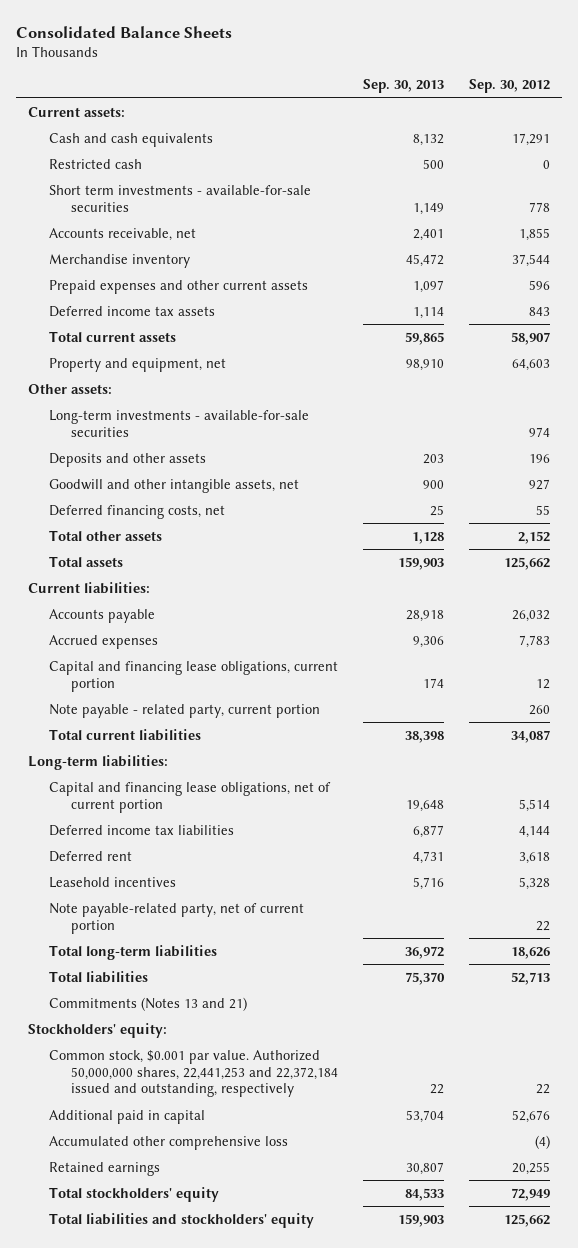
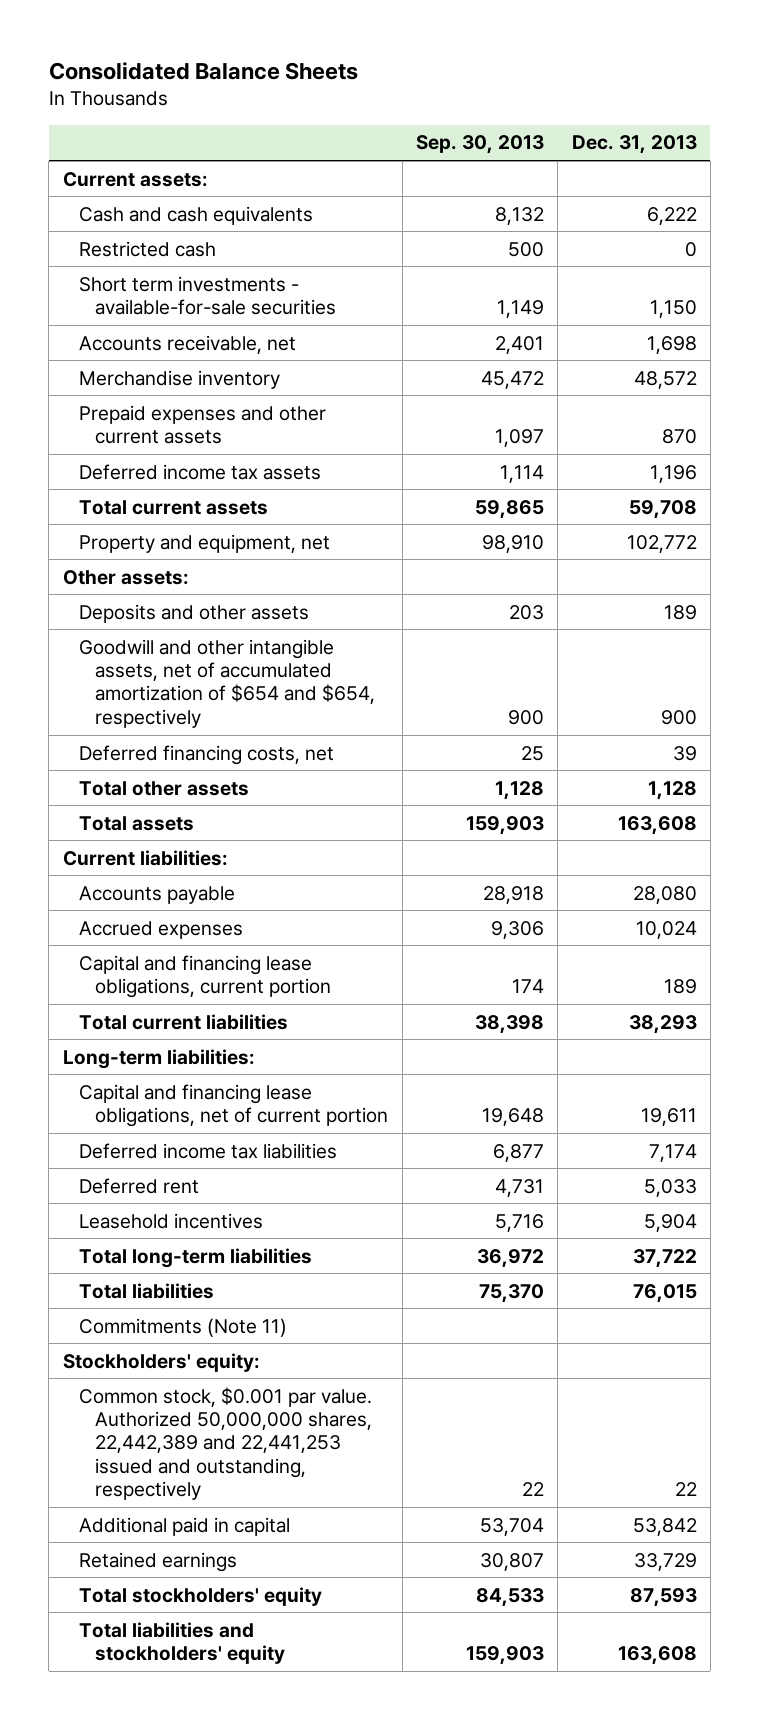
- | Sep. 30, 2013 | Sep. 30, 2012
+ | Sep. 30, 2013 | Dec. 31, 2013
- Long-term investments - available-for-sale securities | | 974
- Goodwill and other intangible assets, net | 900 | 927
+ Goodwill and other intangible assets, net of accumulated amortization of $654 and $654, respectively | 900 | 900
- Note payable - related party, current portion | | 260
- Note payable-related party, net of current portion | | 22
- Commitments (Notes 13 and 21)
+ Commitments (Note 11)
- Common stock, $0.001 par value. Authorized 50,000,000 shares, 22,441,253 and 22,372,184 issued and outstanding, respectively | 22 | 22
+ Common stock, $0.001 par value. Authorized 50,000,000 shares, 22,442,389 and 22,441,253 issued and outstanding, respectively | 22 | 22
- Accumulated other comprehensive loss | | (4)

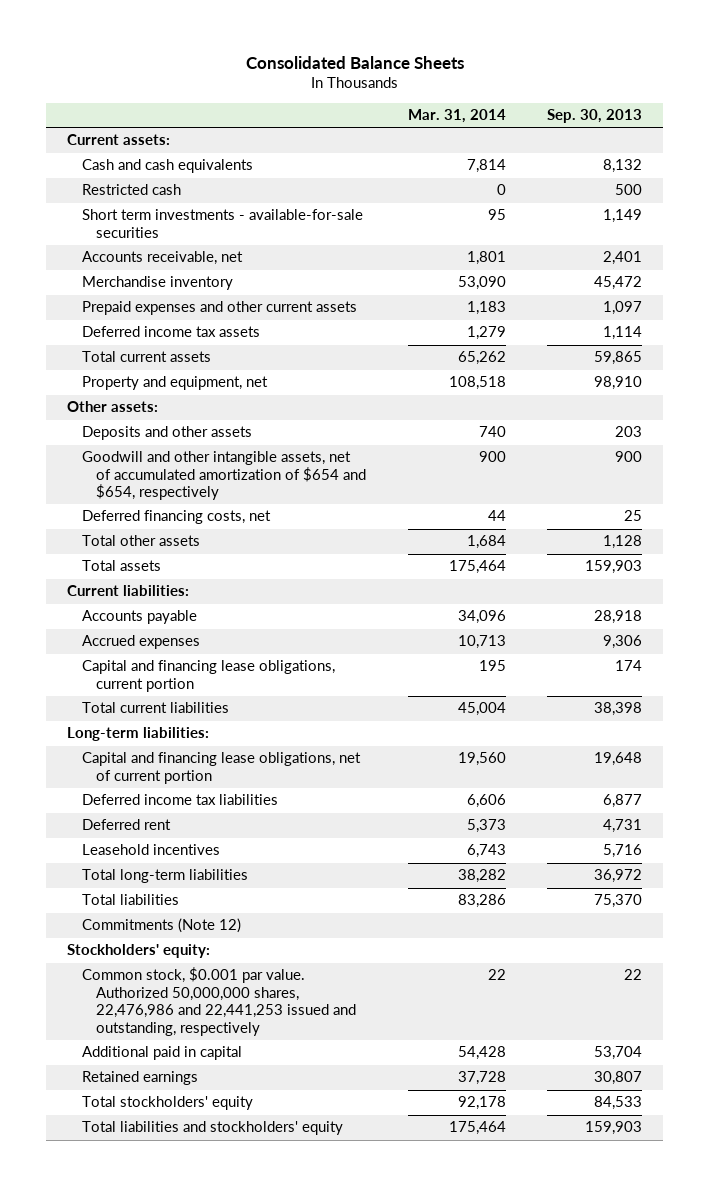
- | Sep. 30, 2013 | Dec. 31, 2013
+ | Mar. 31, 2014 | Sep. 30, 2013
- Commitments (Note 11)
+ Commitments (Note 12)
- Common stock, $0.001 par value. Authorized 50,000,000 shares, 22,442,389 and 22,441,253 issued and outstanding, respectively | 22 | 22
+ Common stock, $0.001 par value. Authorized 50,000,000 shares, 22,476,986 and 22,441,253 issued and outstanding, respectively | 22 | 22

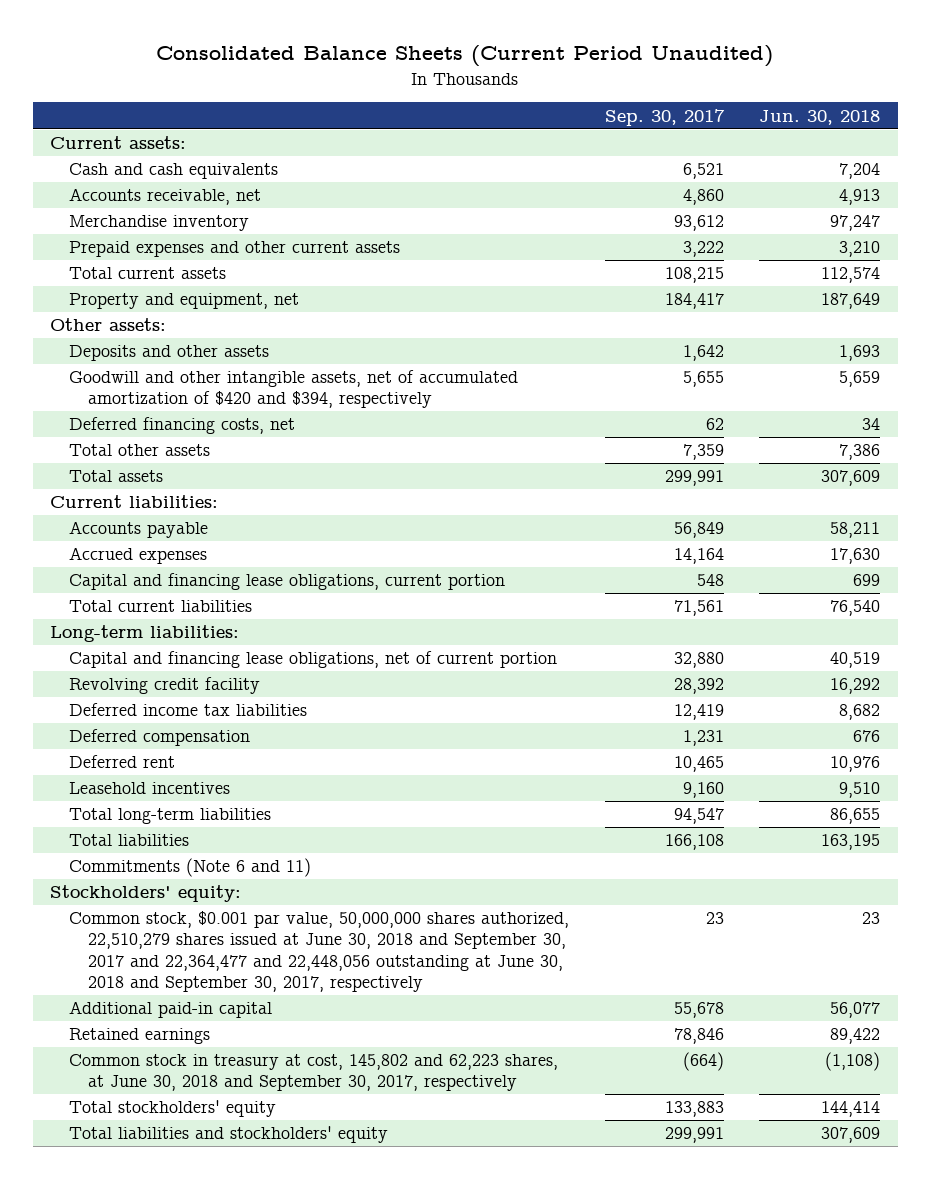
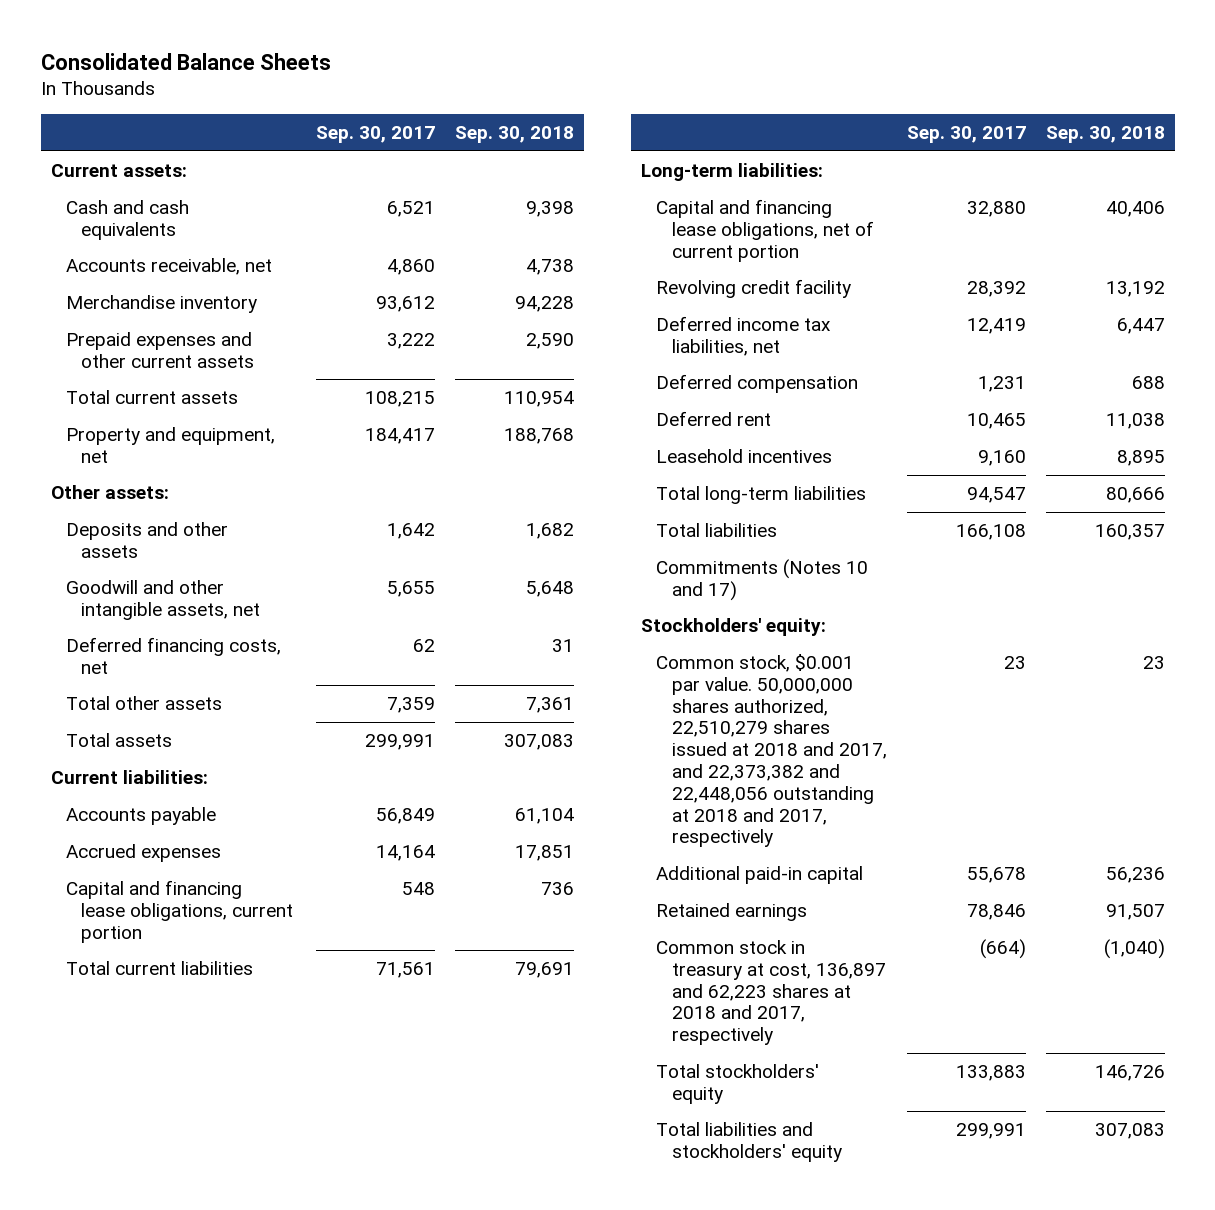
- Consolidated Balance Sheets (Current Period Unaudited)
+ Consolidated Balance Sheets
- | Sep. 30, 2017 | Jun. 30, 2018
+ | Sep. 30, 2017 | Sep. 30, 2018
- Goodwill and other intangible assets, net of accumulated amortization of $420 and $394, respectively | 5,655 | 5,659
+ Goodwill and other intangible assets, net | 5,655 | 5,648
- Deferred income tax liabilities | 12,419 | 8,682
+ Deferred income tax liabilities, net | 12,419 | 6,447
- Commitments (Note 6 and 11)
+ Commitments (Notes 10 and 17)
- Common stock, $0.001 par value, 50,000,000 shares authorized, 22,510,279 shares issued at June 30, 2018 and September 30, 2017 and 22,364,477 and 22,448,056 outstanding at June 30, 2018 and September 30, 2017, respectively | 23 | 23
+ Common stock, $0.001 par value. 50,000,000 shares authorized, 22,510,279 shares issued at 2018 and 2017, and 22,373,382 and 22,448,056 outstanding at 2018 and 2017, respectively | 23 | 23
- Common stock in treasury at cost, 145,802 and 62,223 shares, at June 30, 2018 and September 30, 2017, respectively | (664) | (1,108)
+ Common stock in treasury at cost, 136,897 and 62,223 shares at 2018 and 2017, respectively | (664) | (1,040)

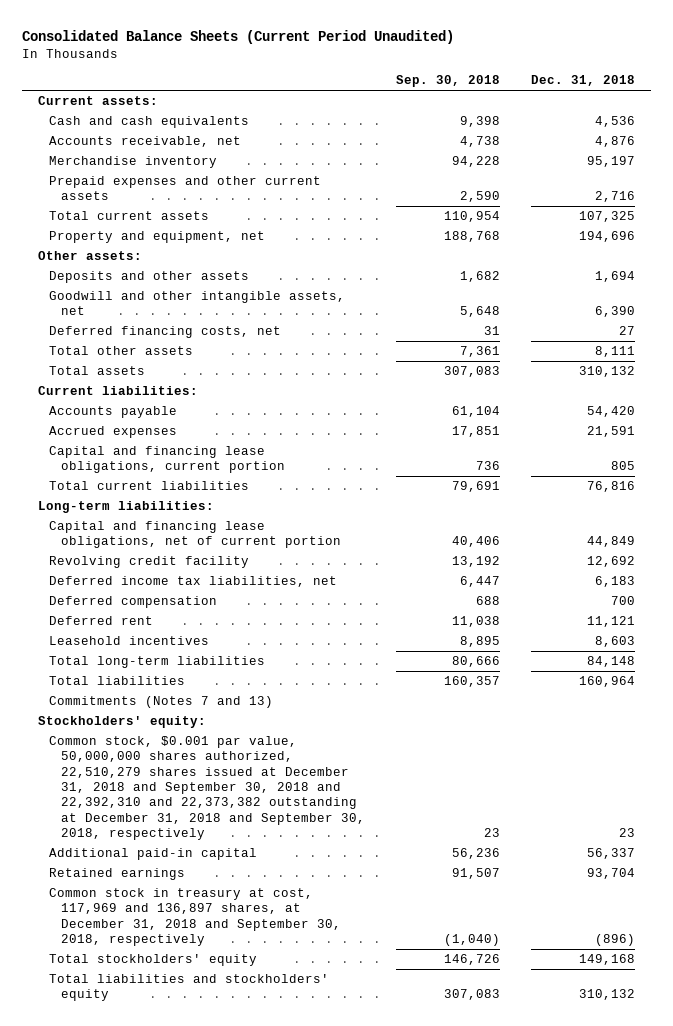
- Consolidated Balance Sheets
+ Consolidated Balance Sheets (Current Period Unaudited)
- | Sep. 30, 2017 | Sep. 30, 2018
+ | Sep. 30, 2018 | Dec. 31, 2018
- Commitments (Notes 10 and 17)
+ Commitments (Notes 7 and 13)
- Common stock, $0.001 par value. 50,000,000 shares authorized, 22,510,279 shares issued at 2018 and 2017, and 22,373,382 and 22,448,056 outstanding at 2018 and 2017, respectively | 23 | 23
+ Common stock, $0.001 par value, 50,000,000 shares authorized, 22,510,279 shares issued at December 31, 2018 and September 30, 2018 and 22,392,310 and 22,373,382 outstanding at December 31, 2018 and September 30, 2018, respectively | 23 | 23
- Common stock in treasury at cost, 136,897 and 62,223 shares at 2018 and 2017, respectively | (664) | (1,040)
+ Common stock in treasury at cost, 117,969 and 136,897 shares, at December 31, 2018 and September 30, 2018, respectively | (1,040) | (896)

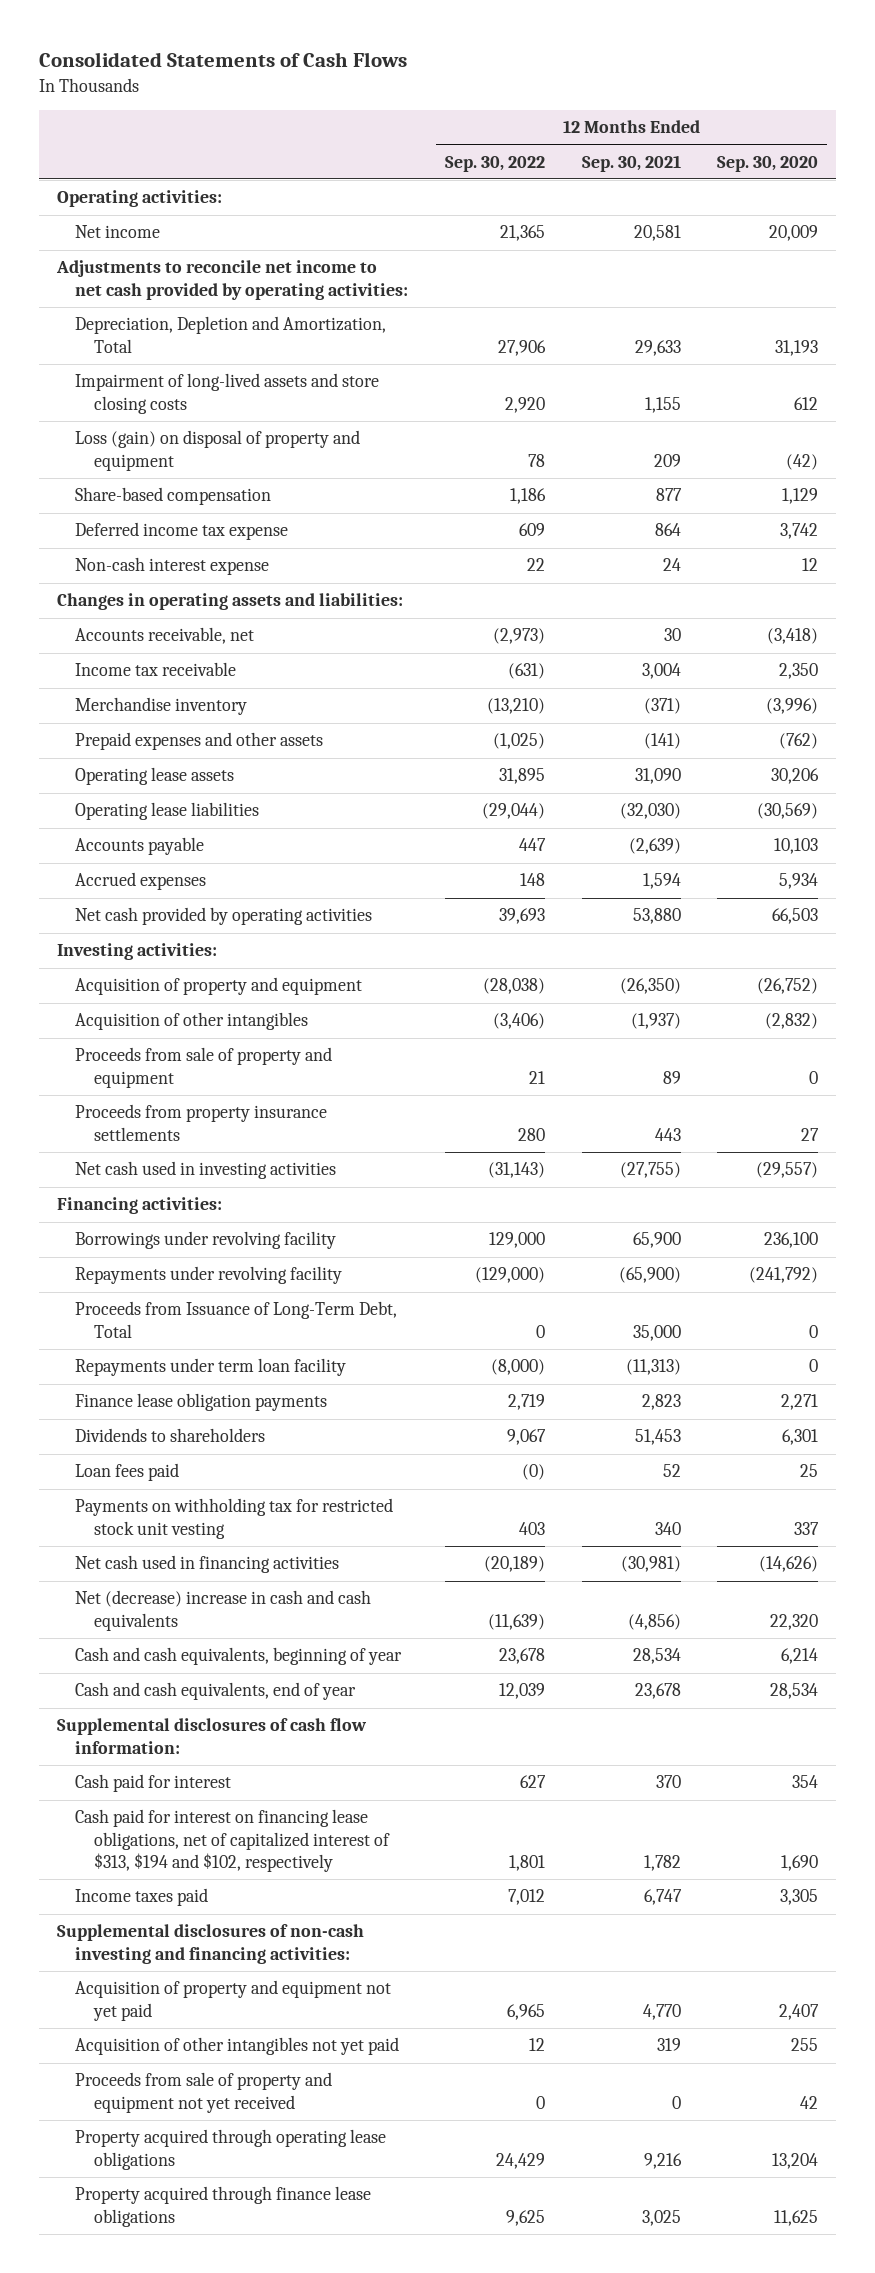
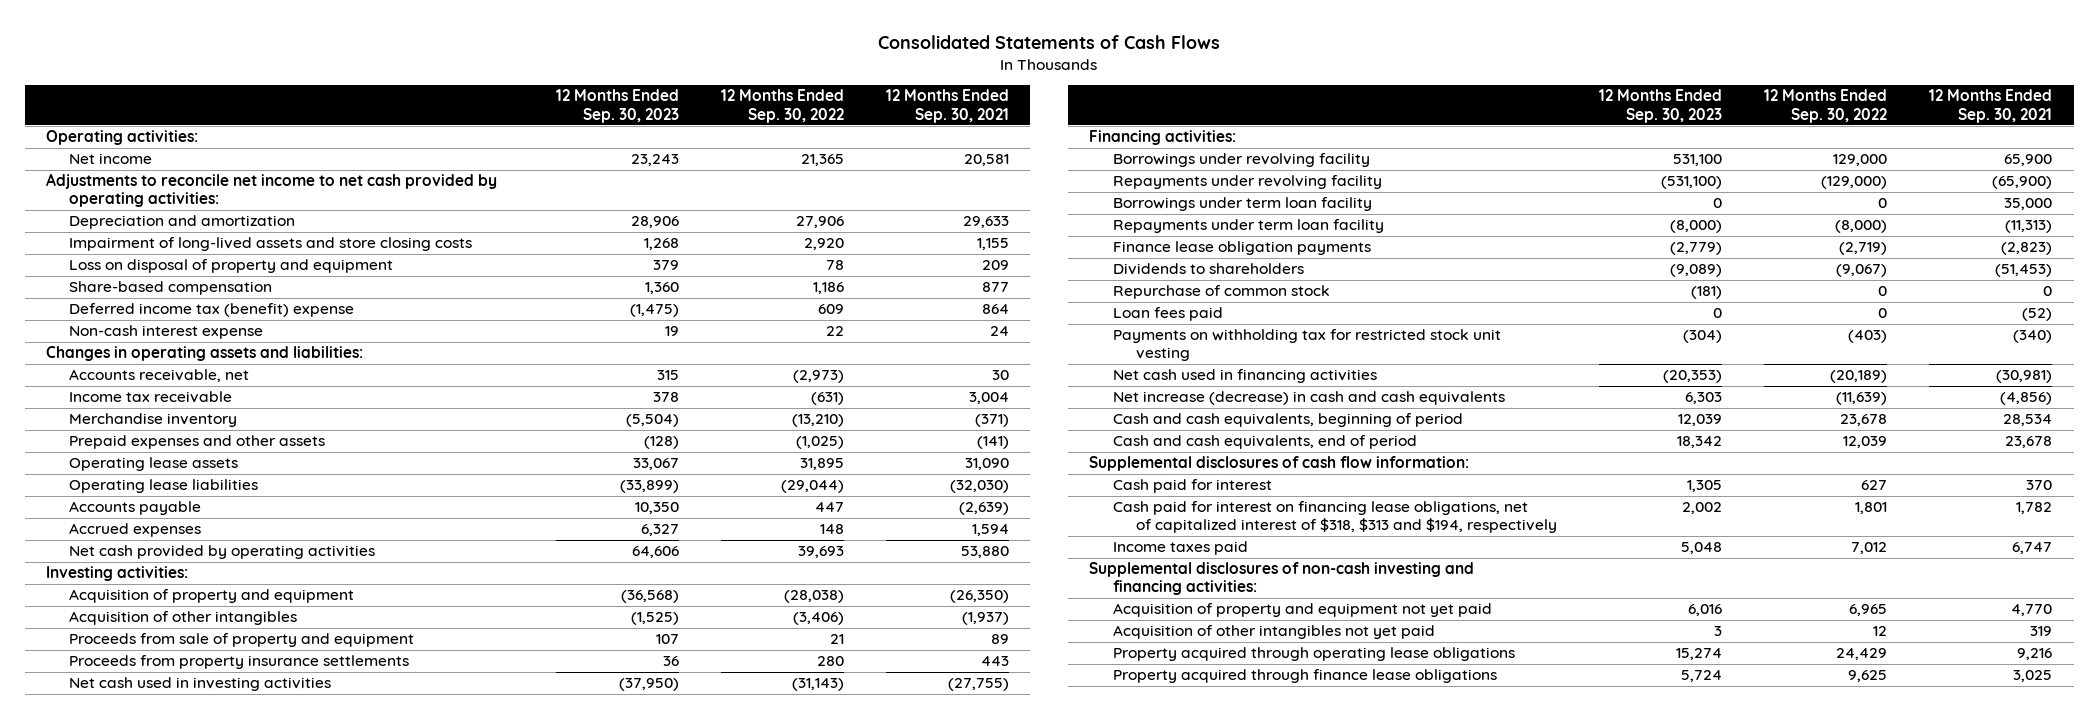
- | 12 Months Ended Sep. 30, 2022 | 12 Months Ended Sep. 30, 2021 | 12 Months Ended Sep. 30, 2020
+ | 12 Months Ended Sep. 30, 2023 | 12 Months Ended Sep. 30, 2022 | 12 Months Ended Sep. 30, 2021
- Depreciation, Depletion and Amortization, Total | 27,906 | 29,633 | 31,193
+ Depreciation and amortization | 28,906 | 27,906 | 29,633
- Loss (gain) on disposal of property and equipment | 78 | 209 | (42)
+ Loss on disposal of property and equipment | 379 | 78 | 209
- Deferred income tax expense | 609 | 864 | 3,742
+ Deferred income tax (benefit) expense | (1,475) | 609 | 864
- Proceeds from Issuance of Long-Term Debt, Total | 0 | 35,000 | 0
+ Borrowings under term loan facility | 0 | 0 | 35,000
- Finance lease obligation payments | 2,719 | 2,823 | 2,271
- Dividends to shareholders | 9,067 | 51,453 | 6,301
- Loan fees paid | (0) | 52 | 25
- Payments on withholding tax for restricted stock unit vesting | 403 | 340 | 337
+ Finance lease obligation payments | (2,779) | (2,719) | (2,823)
+ Dividends to shareholders | (9,089) | (9,067) | (51,453)
+ Repurchase of common stock | (181) | 0 | 0
+ Loan fees paid | 0 | 0 | (52)
+ Payments on withholding tax for restricted stock unit vesting | (304) | (403) | (340)
- Net (decrease) increase in cash and cash equivalents | (11,639) | (4,856) | 22,320
- Cash and cash equivalents, beginning of year | 23,678 | 28,534 | 6,214
- Cash and cash equivalents, end of year | 12,039 | 23,678 | 28,534
+ Net increase (decrease) in cash and cash equivalents | 6,303 | (11,639) | (4,856)
+ Cash and cash equivalents, beginning of period | 12,039 | 23,678 | 28,534
+ Cash and cash equivalents, end of period | 18,342 | 12,039 | 23,678
- Cash paid for interest on financing lease obligations, net of capitalized interest of $313, $194 and $102, respectively | 1,801 | 1,782 | 1,690
+ Cash paid for interest on financing lease obligations, net of capitalized interest of $318, $313 and $194, respectively | 2,002 | 1,801 | 1,782
- Proceeds from sale of property and equipment not yet received | 0 | 0 | 42

